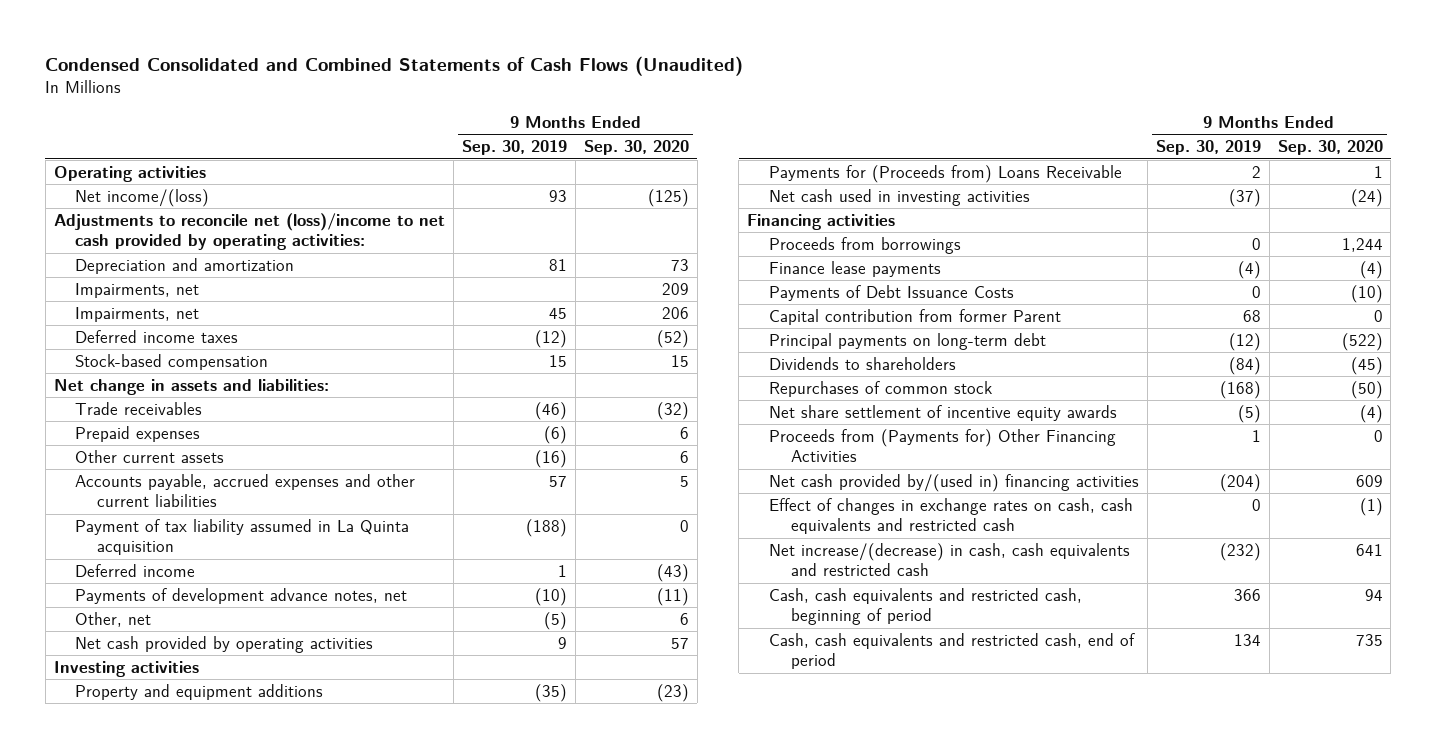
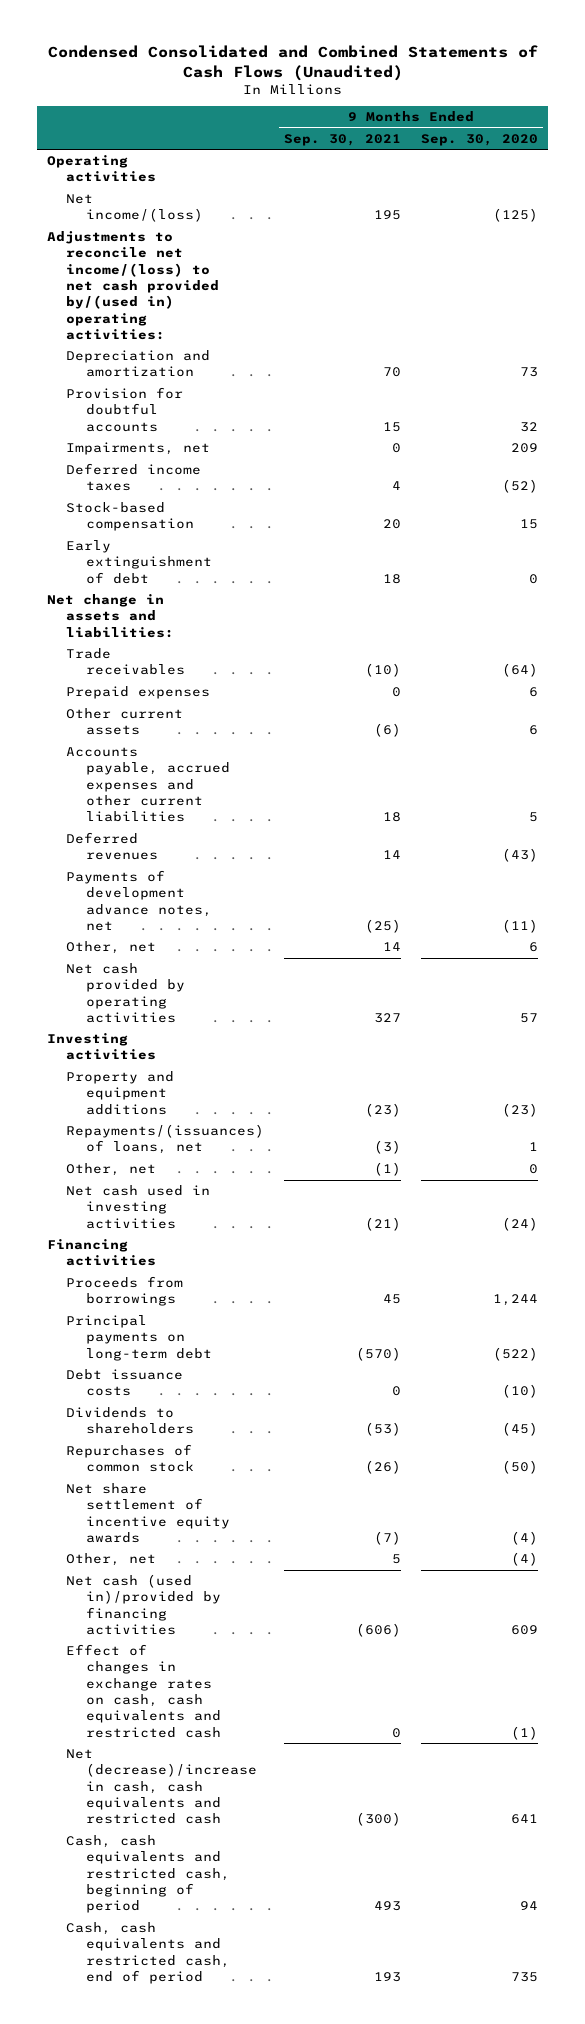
- | 9 Months Ended Sep. 30, 2019 | 9 Months Ended Sep. 30, 2020
+ | 9 Months Ended Sep. 30, 2021 | 9 Months Ended Sep. 30, 2020
- Adjustments to reconcile net (loss)/income to net cash provided by operating activities:
+ Adjustments to reconcile net income/(loss) to net cash provided by/(used in) operating activities:
+ Provision for doubtful accounts | 15 | 32
- Impairments, net | 45 | 206
+ Early extinguishment of debt | 18 | 0
- Trade receivables | (46) | (32)
+ Trade receivables | (10) | (64)
- Payment of tax liability assumed in La Quinta acquisition | (188) | 0
- Deferred income | 1 | (43)
+ Deferred revenues | 14 | (43)
- Payments for (Proceeds from) Loans Receivable | 2 | 1
+ Repayments/(issuances) of loans, net | (3) | 1
+ Other, net | (1) | 0
- Finance lease payments | (4) | (4)
- Payments of Debt Issuance Costs | 0 | (10)
- Capital contribution from former Parent | 68 | 0
+ Debt issuance costs | 0 | (10)
- Proceeds from (Payments for) Other Financing Activities | 1 | 0
- Net cash provided by/(used in) financing activities | (204) | 609
+ Other, net | 5 | (4)
+ Net cash (used in)/provided by financing activities | (606) | 609
- Net increase/(decrease) in cash, cash equivalents and restricted cash | (232) | 641
+ Net (decrease)/increase in cash, cash equivalents and restricted cash | (300) | 641

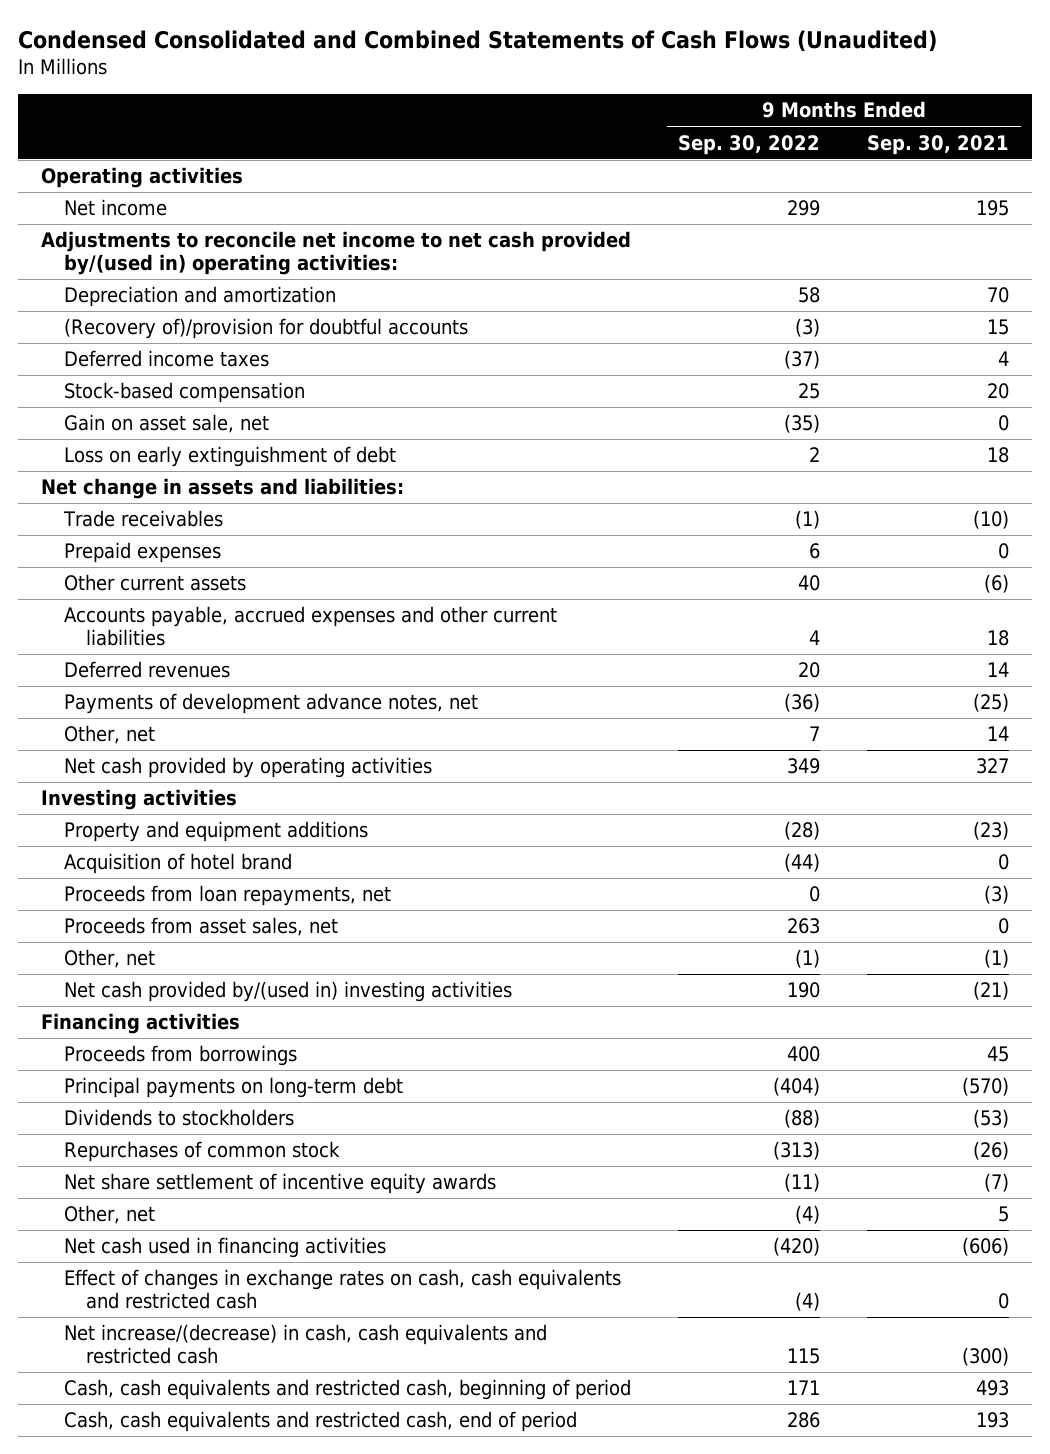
- | 9 Months Ended Sep. 30, 2021 | 9 Months Ended Sep. 30, 2020
+ | 9 Months Ended Sep. 30, 2022 | 9 Months Ended Sep. 30, 2021
- Net income/(loss) | 195 | (125)
- Adjustments to reconcile net income/(loss) to net cash provided by/(used in) operating activities:
+ Net income | 299 | 195
+ Adjustments to reconcile net income to net cash provided by/(used in) operating activities:
- Provision for doubtful accounts | 15 | 32
- Impairments, net | 0 | 209
+ (Recovery of)/provision for doubtful accounts | (3) | 15
- Early extinguishment of debt | 18 | 0
+ Gain on asset sale, net | (35) | 0
+ Loss on early extinguishment of debt | 2 | 18
- Repayments/(issuances) of loans, net | (3) | 1
+ Acquisition of hotel brand | (44) | 0
+ Proceeds from loan repayments, net | 0 | (3)
+ Proceeds from asset sales, net | 263 | 0
- Net cash used in investing activities | (21) | (24)
+ Net cash provided by/(used in) investing activities | 190 | (21)
- Debt issuance costs | 0 | (10)
- Dividends to shareholders | (53) | (45)
+ Dividends to stockholders | (88) | (53)
- Net cash (used in)/provided by financing activities | (606) | 609
+ Net cash used in financing activities | (420) | (606)
- Net (decrease)/increase in cash, cash equivalents and restricted cash | (300) | 641
+ Net increase/(decrease) in cash, cash equivalents and restricted cash | 115 | (300)

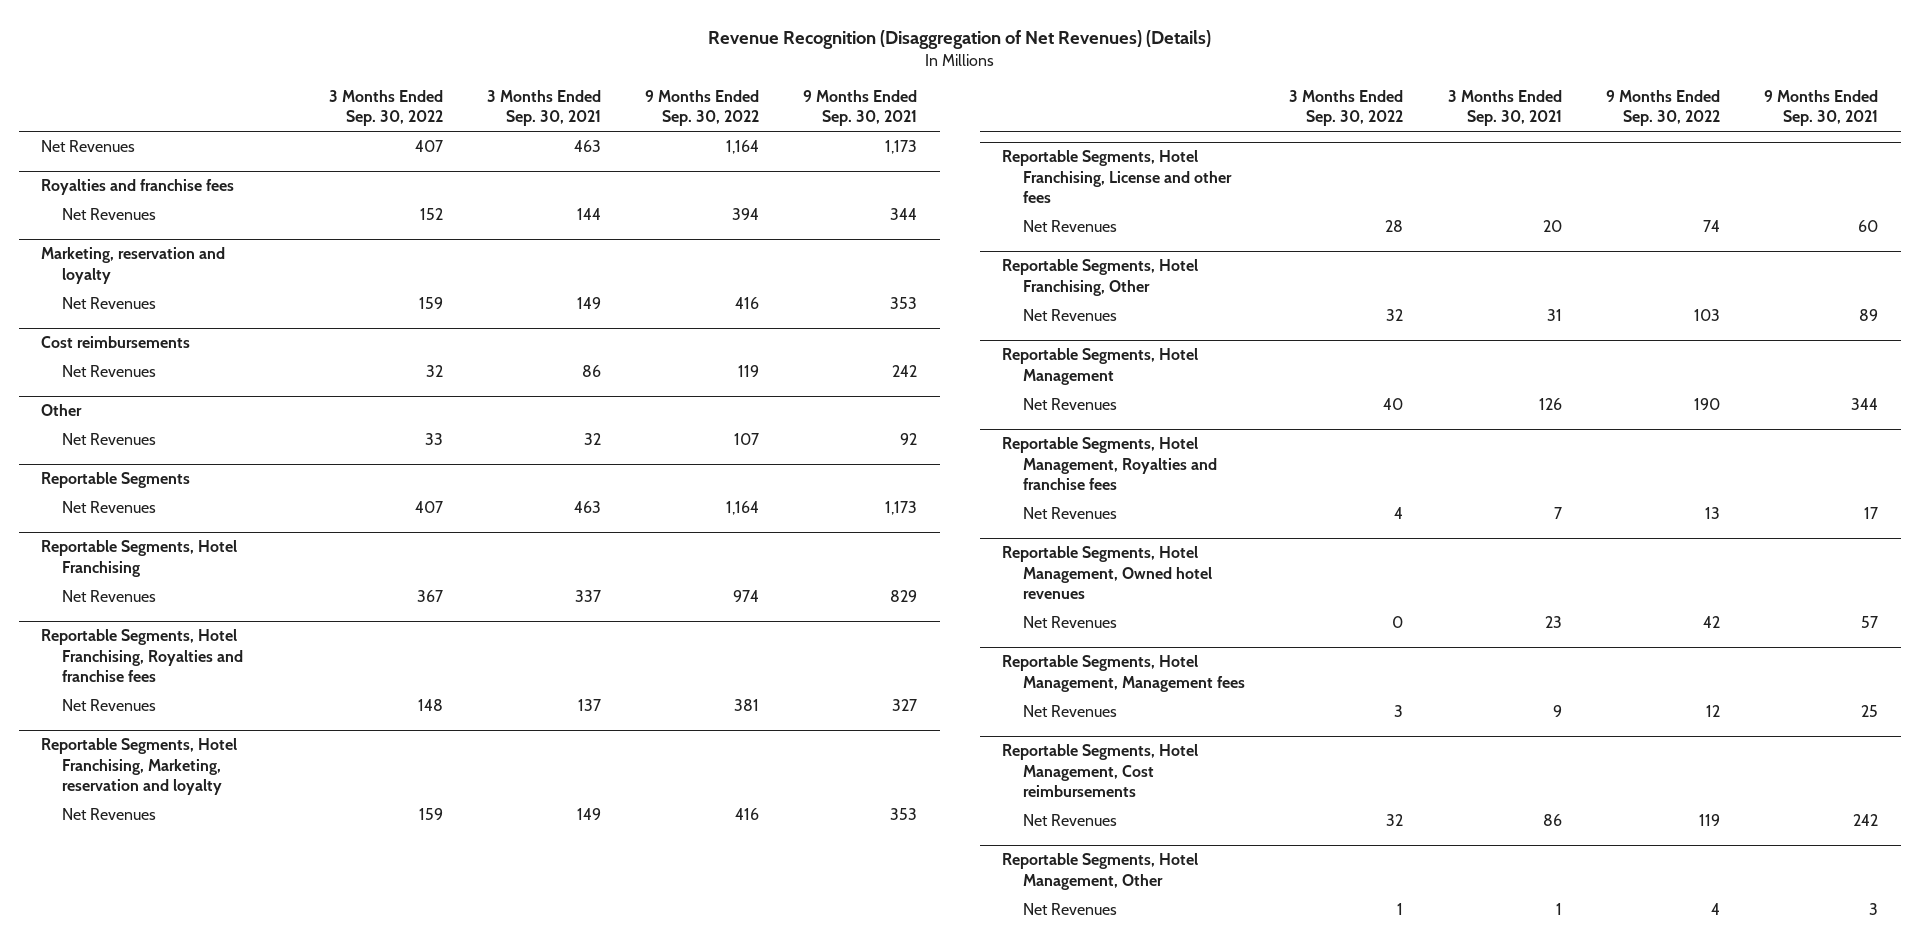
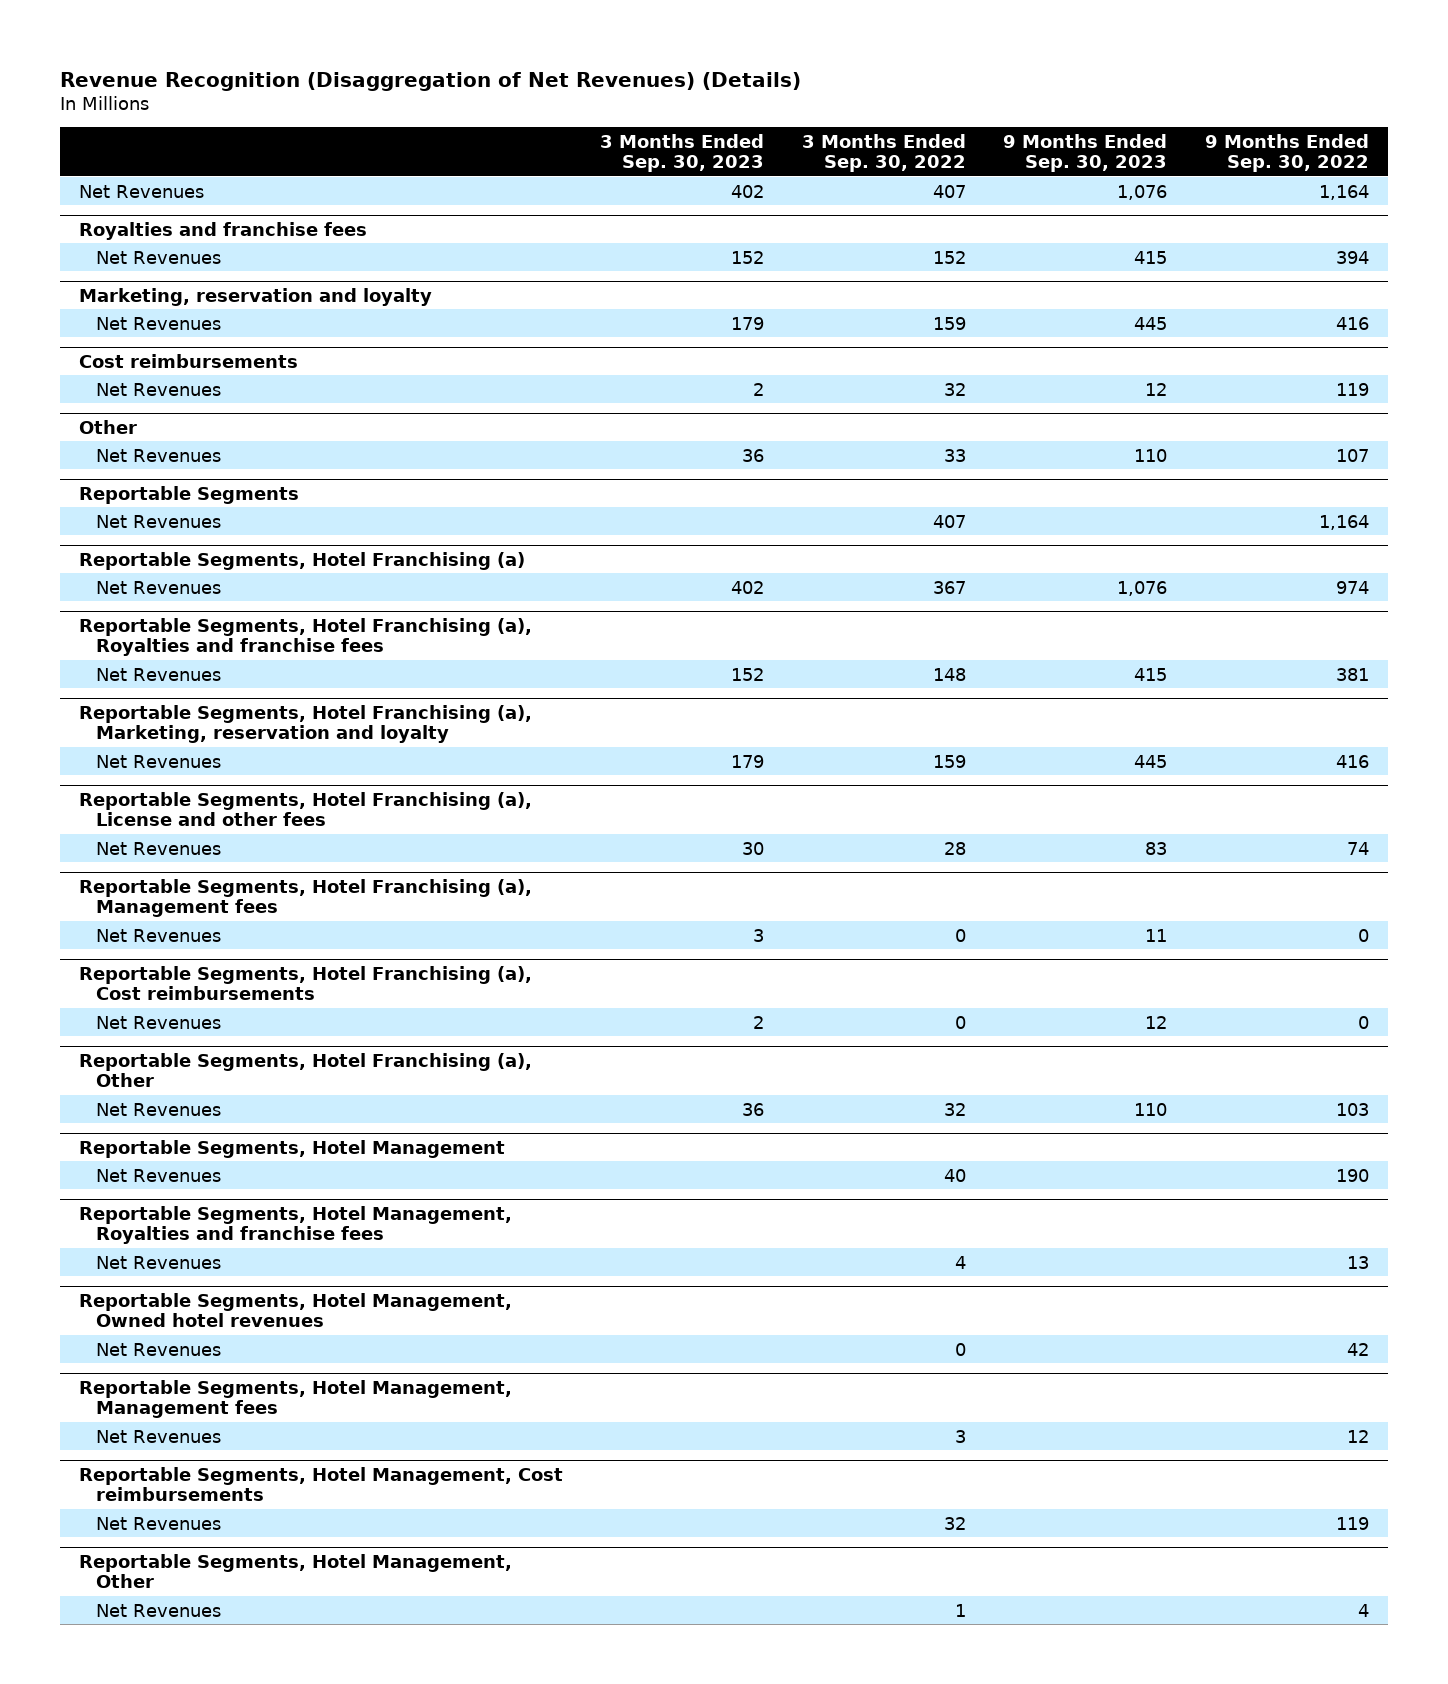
- | 3 Months Ended Sep. 30, 2022 | 3 Months Ended Sep. 30, 2021 | 9 Months Ended Sep. 30, 2022 | 9 Months Ended Sep. 30, 2021
+ | 3 Months Ended Sep. 30, 2023 | 3 Months Ended Sep. 30, 2022 | 9 Months Ended Sep. 30, 2023 | 9 Months Ended Sep. 30, 2022
- Reportable Segments, Hotel Franchising
+ Reportable Segments, Hotel Franchising (a)
- Reportable Segments, Hotel Franchising, Royalties and franchise fees
+ Reportable Segments, Hotel Franchising (a), Royalties and franchise fees
- Reportable Segments, Hotel Franchising, Marketing, reservation and loyalty
+ Reportable Segments, Hotel Franchising (a), Marketing, reservation and loyalty
- Reportable Segments, Hotel Franchising, License and other fees
+ Reportable Segments, Hotel Franchising (a), License and other fees
- Reportable Segments, Hotel Franchising, Other
+ Reportable Segments, Hotel Franchising (a), Management fees
+ Net Revenues | 3 | 0 | 11 | 0
+ Reportable Segments, Hotel Franchising (a), Cost reimbursements
+ Net Revenues | 2 | 0 | 12 | 0
+ Reportable Segments, Hotel Franchising (a), Other

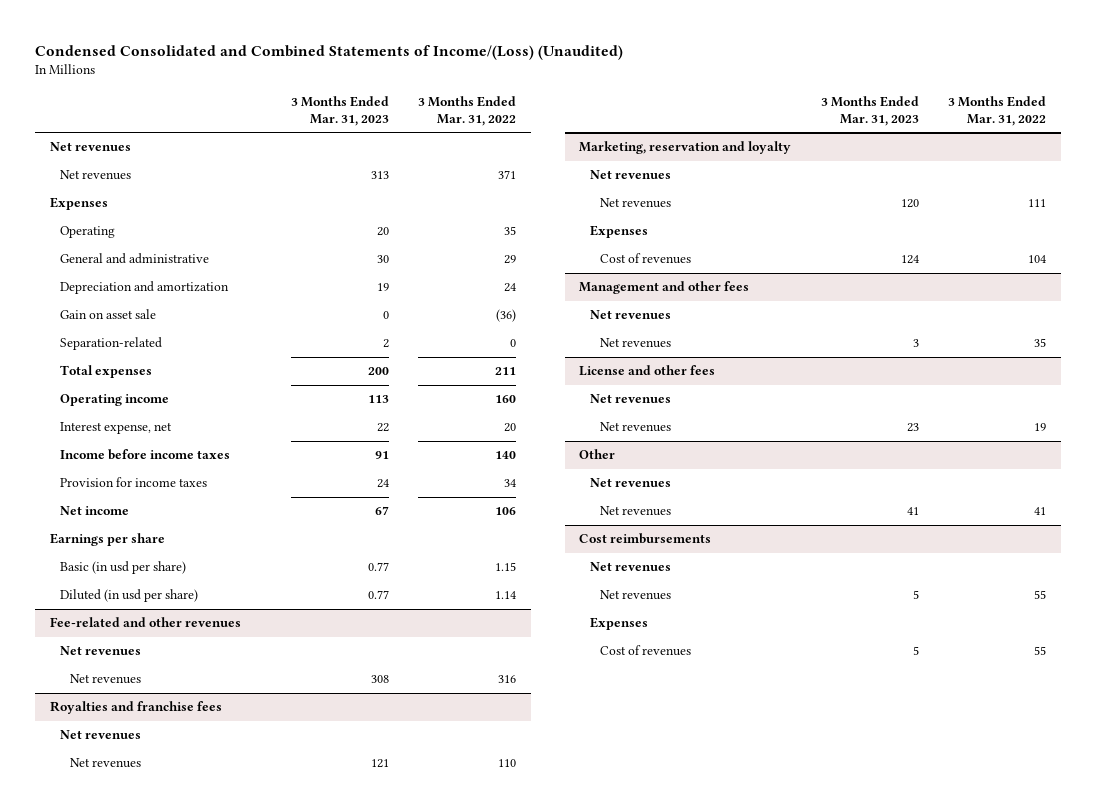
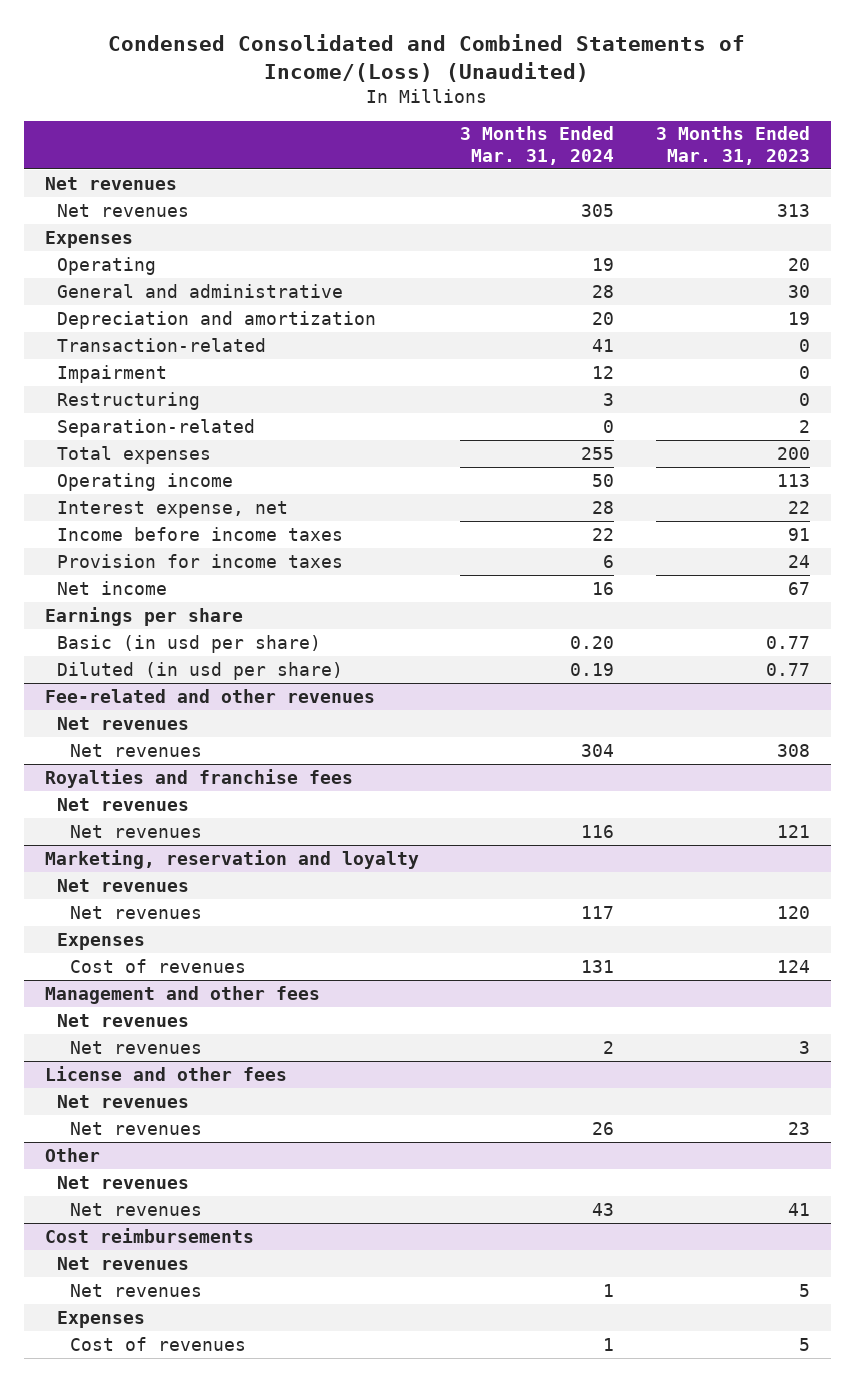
- | 3 Months Ended Mar. 31, 2023 | 3 Months Ended Mar. 31, 2022
+ | 3 Months Ended Mar. 31, 2024 | 3 Months Ended Mar. 31, 2023
- Gain on asset sale | 0 | (36)
+ Transaction-related | 41 | 0
+ Impairment | 12 | 0
+ Restructuring | 3 | 0

